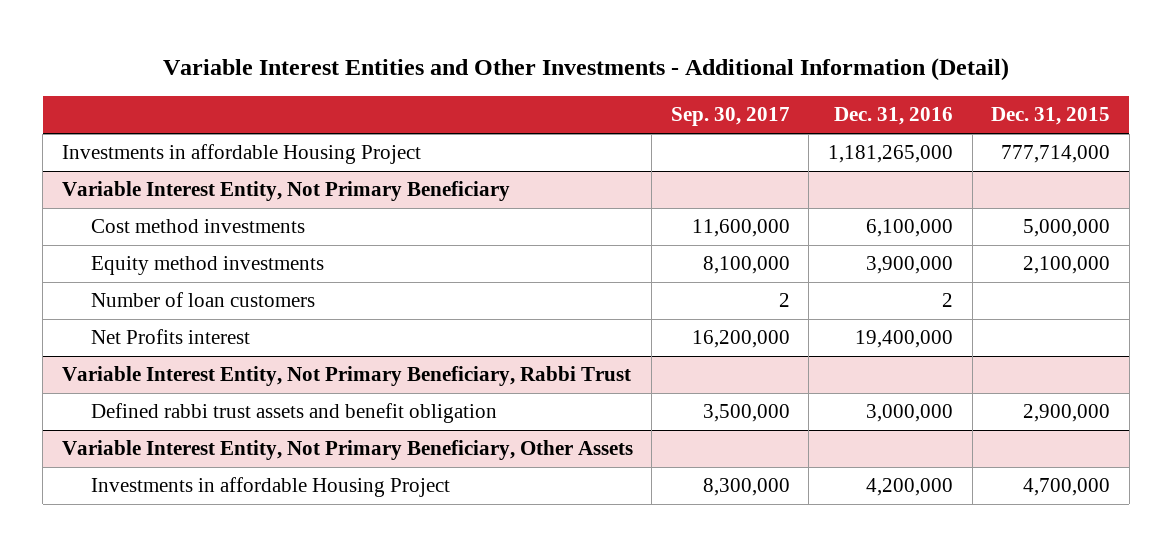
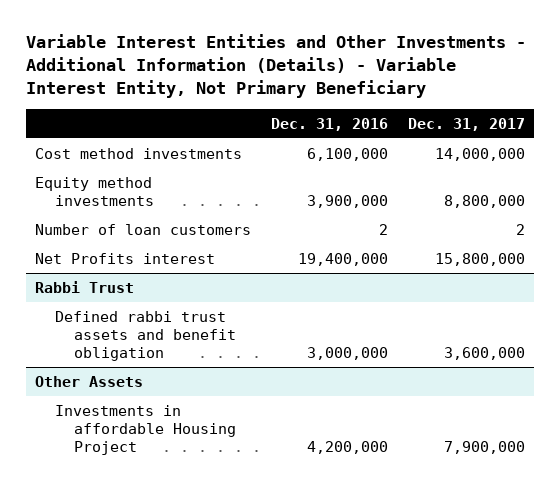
- Variable Interest Entities and Other Investments - Additional Information (Detail)
+ Variable Interest Entities and Other Investments - Additional Information (Details) - Variable Interest Entity, Not Primary Beneficiary
- | Sep. 30, 2017 | Dec. 31, 2016 | Dec. 31, 2015
+ | Dec. 31, 2016 | Dec. 31, 2017
- Investments in affordable Housing Project | | 1,181,265,000 | 777,714,000
- Variable Interest Entity, Not Primary Beneficiary
- Variable Interest Entity, Not Primary Beneficiary, Rabbi Trust
+ Rabbi Trust
- Variable Interest Entity, Not Primary Beneficiary, Other Assets
+ Other Assets

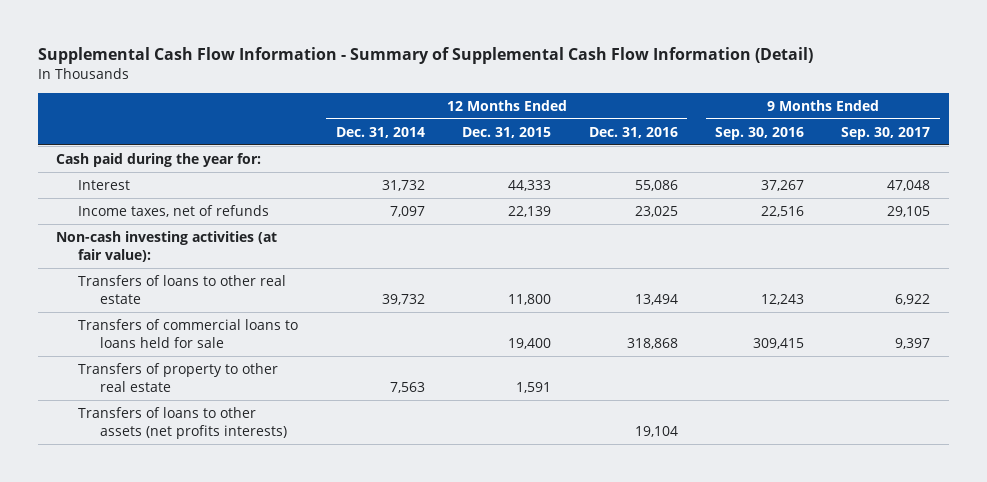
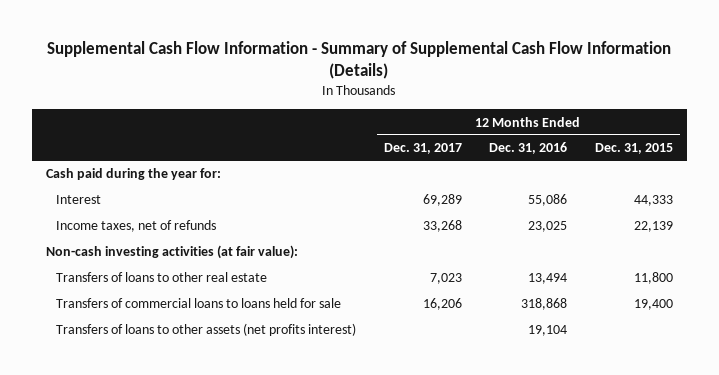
- Supplemental Cash Flow Information - Summary of Supplemental Cash Flow Information (Detail)
+ Supplemental Cash Flow Information - Summary of Supplemental Cash Flow Information (Details)
- | 12 Months Ended Dec. 31, 2014 | 12 Months Ended Dec. 31, 2015 | 12 Months Ended Dec. 31, 2016 | 9 Months Ended Sep. 30, 2016 | 9 Months Ended Sep. 30, 2017
+ | 12 Months Ended Dec. 31, 2017 | 12 Months Ended Dec. 31, 2016 | 12 Months Ended Dec. 31, 2015
- Transfers of property to other real estate | 7,563 | 1,591 | | |
- Transfers of loans to other assets (net profits interests) | | | 19,104 | |
+ Transfers of loans to other assets (net profits interest) | | 19,104 |

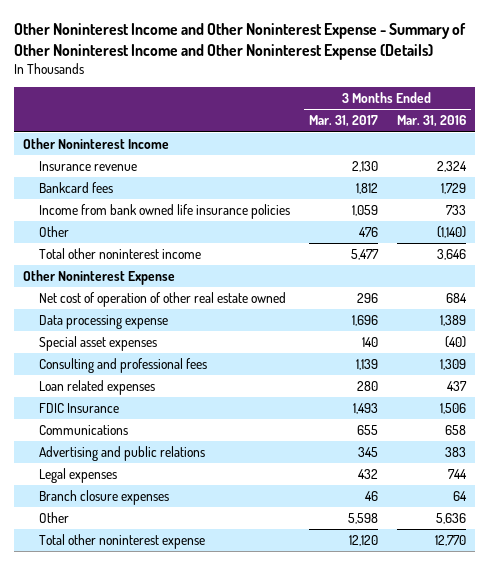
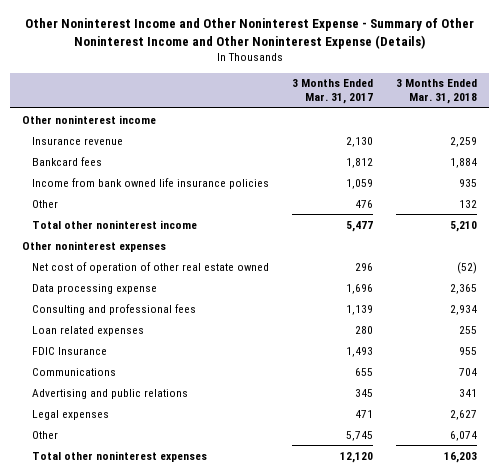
- | 3 Months Ended Mar. 31, 2017 | 3 Months Ended Mar. 31, 2016
+ | 3 Months Ended Mar. 31, 2017 | 3 Months Ended Mar. 31, 2018
- Other Noninterest Income
+ Other noninterest income
- Other Noninterest Expense
+ Other noninterest expenses
- Special asset expenses | 140 | (40)
- Legal expenses | 432 | 744
- Branch closure expenses | 46 | 64
- Other | 5,598 | 5,636
- Total other noninterest expense | 12,120 | 12,770
+ Legal expenses | 471 | 2,627
+ Other | 5,745 | 6,074
+ Total other noninterest expenses | 12,120 | 16,203

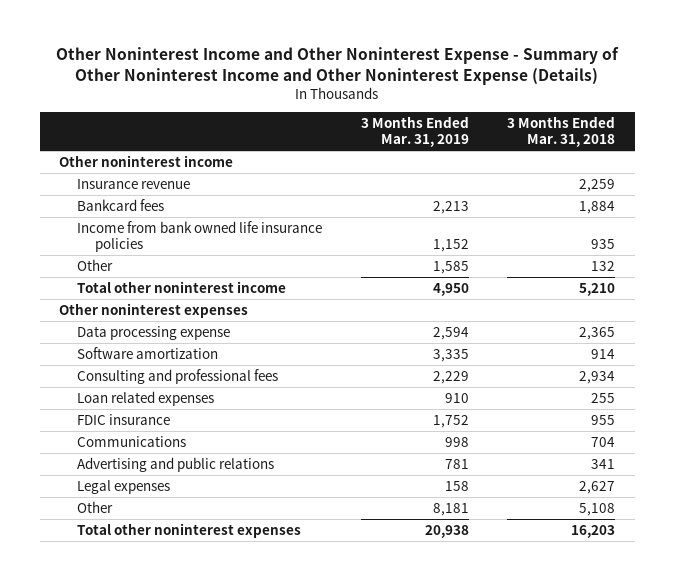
- | 3 Months Ended Mar. 31, 2017 | 3 Months Ended Mar. 31, 2018
+ | 3 Months Ended Mar. 31, 2019 | 3 Months Ended Mar. 31, 2018
- Net cost of operation of other real estate owned | 296 | (52)
+ Software amortization | 3,335 | 914
- FDIC Insurance | 1,493 | 955
+ FDIC insurance | 1,752 | 955
- Other | 5,745 | 6,074
+ Other | 8,181 | 5,108

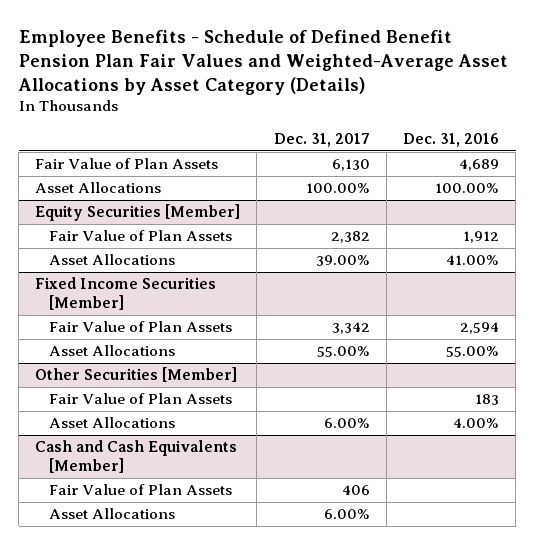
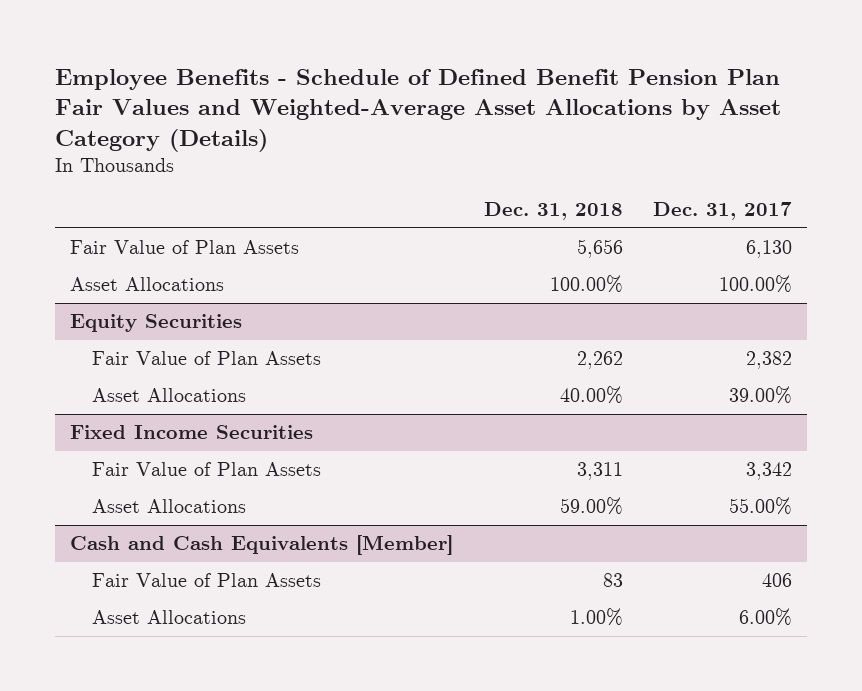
- | Dec. 31, 2017 | Dec. 31, 2016
+ | Dec. 31, 2018 | Dec. 31, 2017
- Equity Securities [Member]
+ Equity Securities
- Fixed Income Securities [Member]
+ Fixed Income Securities
- Other Securities [Member]
- Fair Value of Plan Assets | | 183
- Asset Allocations | 6.00% | 4.00%

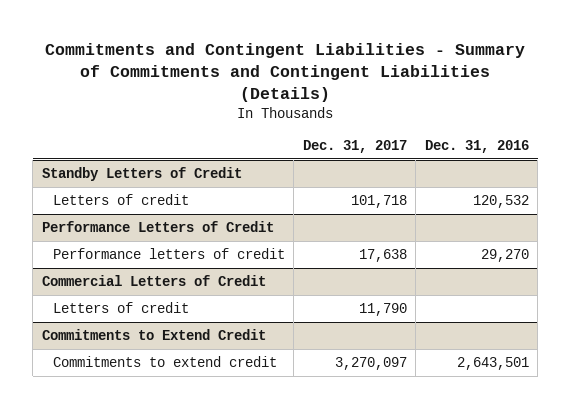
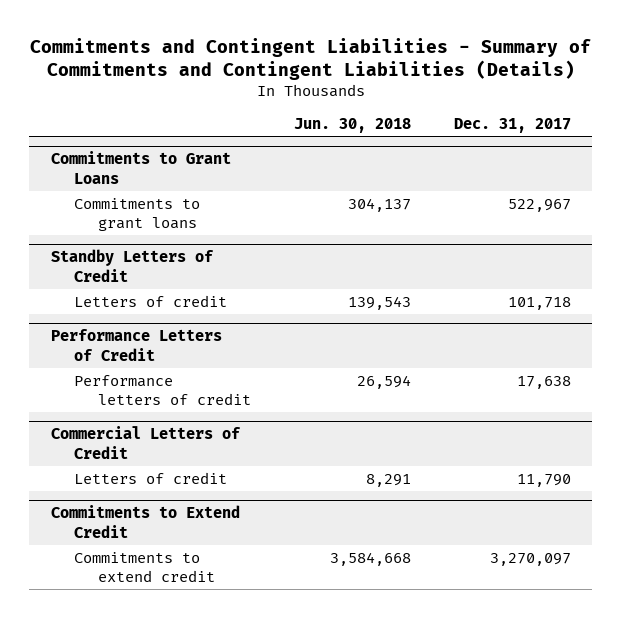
- | Dec. 31, 2017 | Dec. 31, 2016
+ | Jun. 30, 2018 | Dec. 31, 2017
+ Commitments to Grant Loans
+ Commitments to grant loans | 304,137 | 522,967

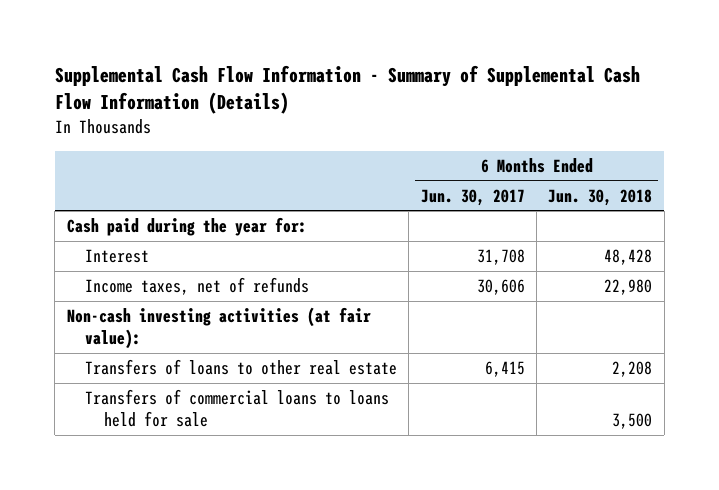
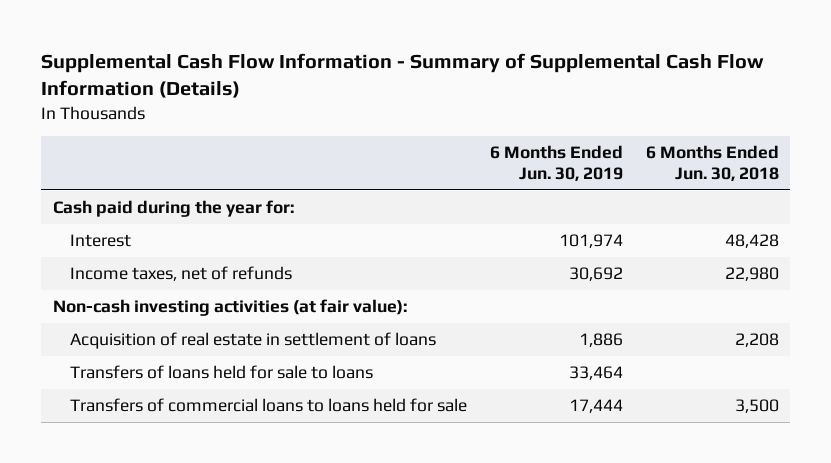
- | 6 Months Ended Jun. 30, 2017 | 6 Months Ended Jun. 30, 2018
+ | 6 Months Ended Jun. 30, 2019 | 6 Months Ended Jun. 30, 2018
- Transfers of loans to other real estate | 6,415 | 2,208
+ Acquisition of real estate in settlement of loans | 1,886 | 2,208
+ Transfers of loans held for sale to loans | 33,464 |

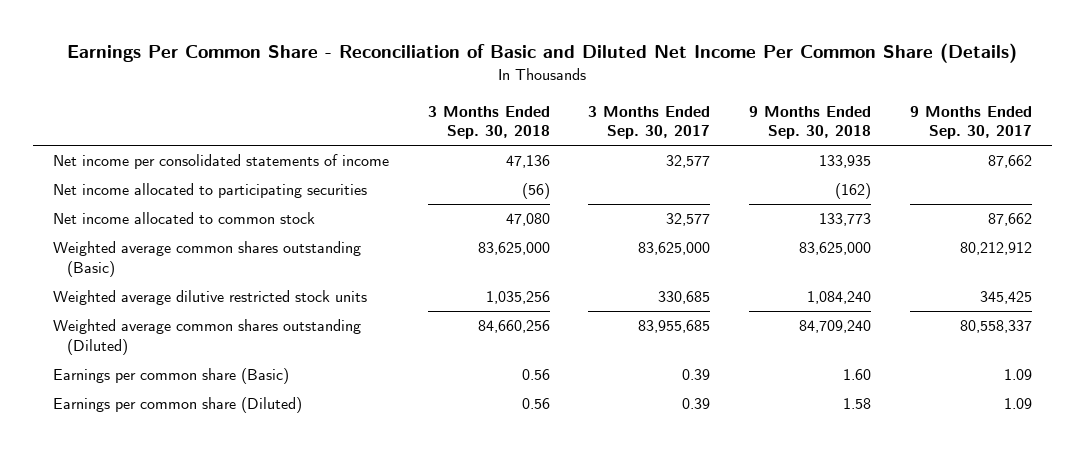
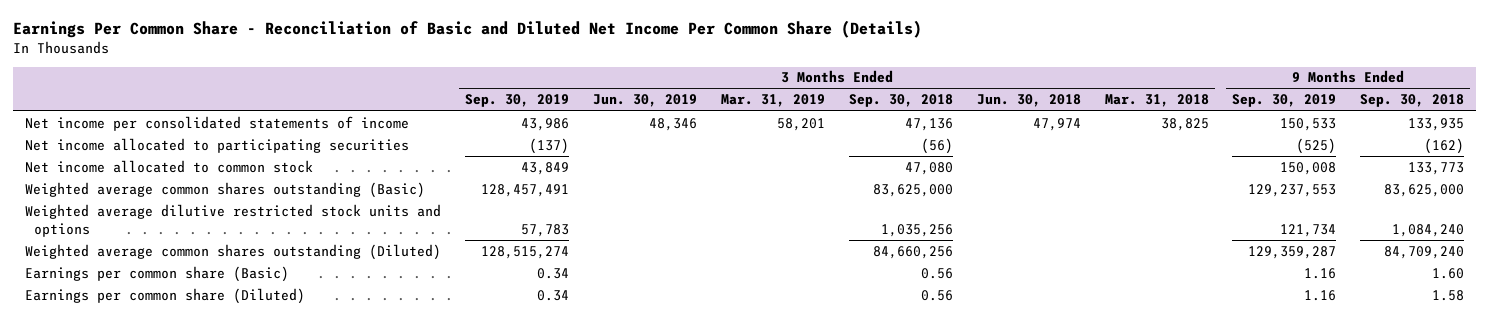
- | 3 Months Ended Sep. 30, 2018 | 3 Months Ended Sep. 30, 2017 | 9 Months Ended Sep. 30, 2018 | 9 Months Ended Sep. 30, 2017
+ | 3 Months Ended Sep. 30, 2019 | 3 Months Ended Jun. 30, 2019 | 3 Months Ended Mar. 31, 2019 | 3 Months Ended Sep. 30, 2018 | 3 Months Ended Jun. 30, 2018 | 3 Months Ended Mar. 31, 2018 | 9 Months Ended Sep. 30, 2019 | 9 Months Ended Sep. 30, 2018
- Weighted average dilutive restricted stock units | 1,035,256 | 330,685 | 1,084,240 | 345,425
+ Weighted average dilutive restricted stock units and options | 57,783 | | | 1,035,256 | | | 121,734 | 1,084,240

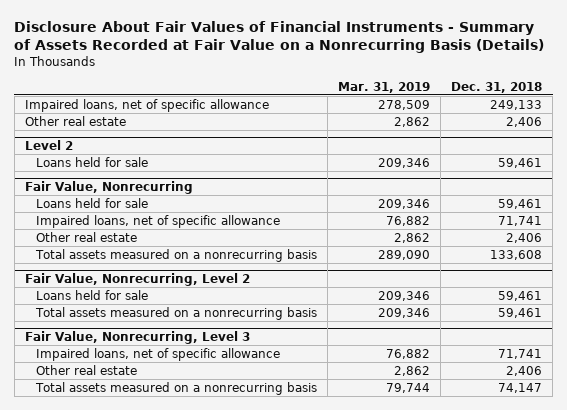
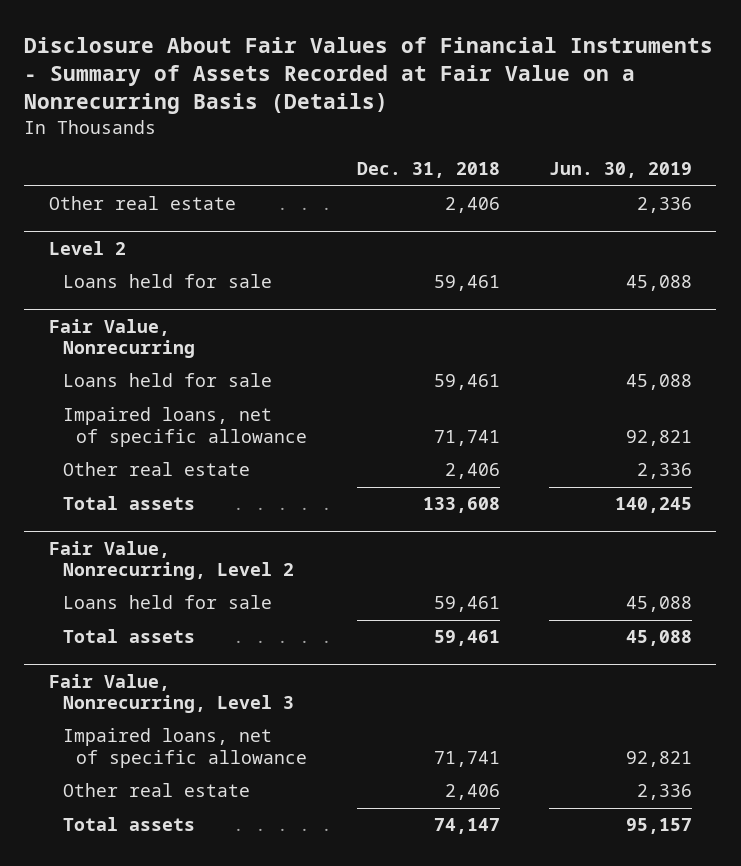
- | Mar. 31, 2019 | Dec. 31, 2018
+ | Dec. 31, 2018 | Jun. 30, 2019
- Impaired loans, net of specific allowance | 278,509 | 249,133
@ Fair Value, Nonrecurring
- Total assets measured on a nonrecurring basis | 289,090 | 133,608
+ Total assets | 133,608 | 140,245
@ Fair Value, Nonrecurring, Level 2
- Total assets measured on a nonrecurring basis | 209,346 | 59,461
+ Total assets | 59,461 | 45,088
@ Fair Value, Nonrecurring, Level 3
- Total assets measured on a nonrecurring basis | 79,744 | 74,147
+ Total assets | 74,147 | 95,157

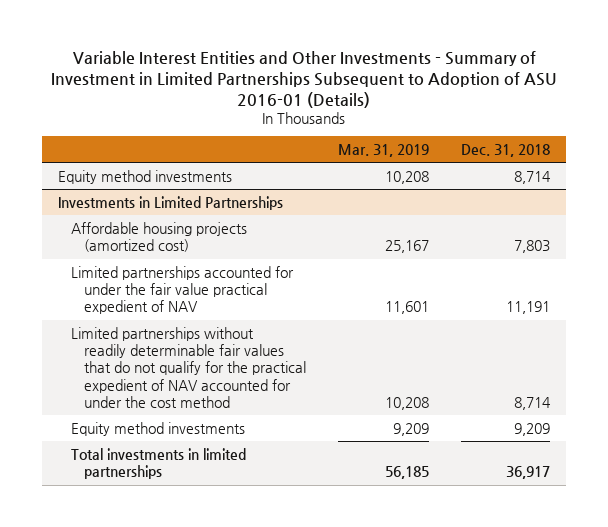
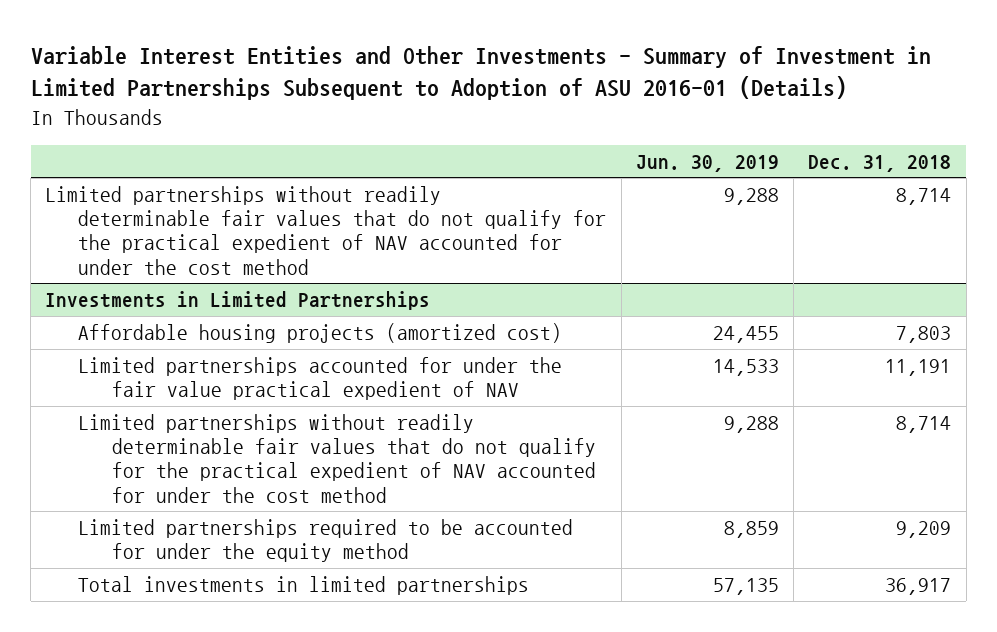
- | Mar. 31, 2019 | Dec. 31, 2018
+ | Jun. 30, 2019 | Dec. 31, 2018
- Equity method investments | 10,208 | 8,714
+ Limited partnerships without readily determinable fair values that do not qualify for the practical expedient of NAV accounted for under the cost method | 9,288 | 8,714
@ Investments in Limited Partnerships
- Equity method investments | 9,209 | 9,209
+ Limited partnerships required to be accounted for under the equity method | 8,859 | 9,209

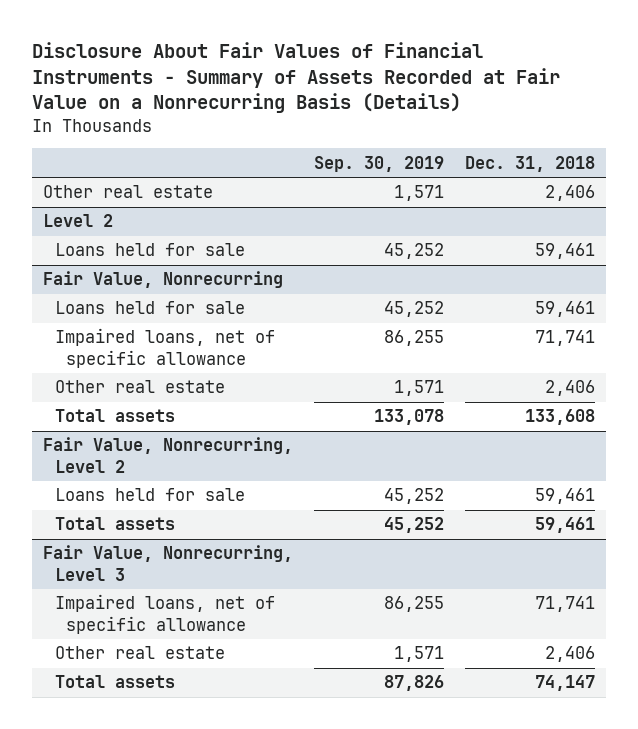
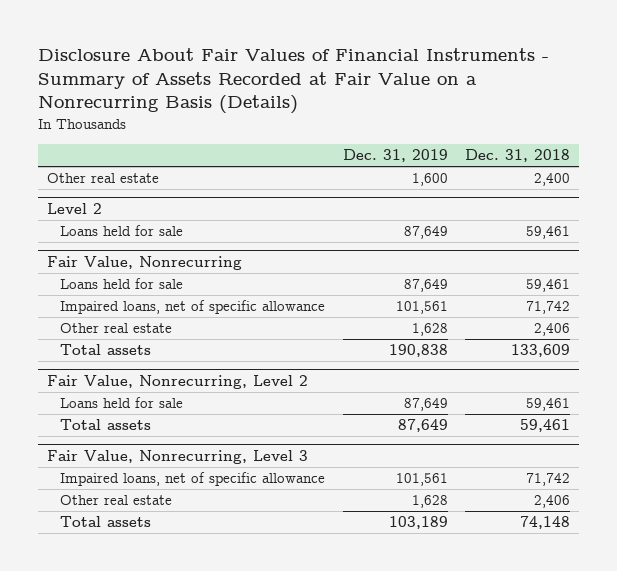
- | Sep. 30, 2019 | Dec. 31, 2018
+ | Dec. 31, 2019 | Dec. 31, 2018
- Other real estate | 1,571 | 2,406
+ Other real estate | 1,600 | 2,400
@ Fair Value, Nonrecurring
- Impaired loans, net of specific allowance | 86,255 | 71,741
+ Impaired loans, net of specific allowance | 101,561 | 71,742
- Total assets | 133,078 | 133,608
+ Total assets | 190,838 | 133,609
@ Fair Value, Nonrecurring, Level 3
- Impaired loans, net of specific allowance | 86,255 | 71,741
+ Impaired loans, net of specific allowance | 101,561 | 71,742
- Total assets | 87,826 | 74,147
+ Total assets | 103,189 | 74,148

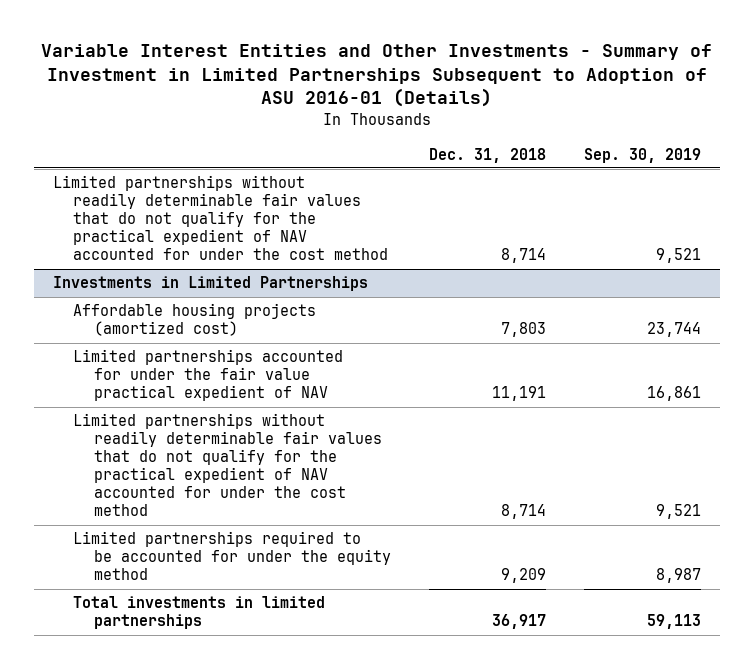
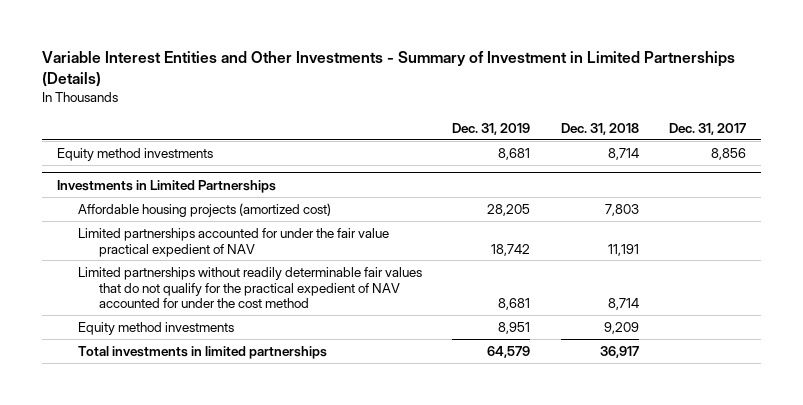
- Variable Interest Entities and Other Investments - Summary of Investment in Limited Partnerships Subsequent to Adoption of ASU 2016-01 (Details)
+ Variable Interest Entities and Other Investments - Summary of Investment in Limited Partnerships (Details)
- | Dec. 31, 2018 | Sep. 30, 2019
+ | Dec. 31, 2019 | Dec. 31, 2018 | Dec. 31, 2017
- Limited partnerships without readily determinable fair values that do not qualify for the practical expedient of NAV accounted for under the cost method | 8,714 | 9,521
+ Equity method investments | 8,681 | 8,714 | 8,856
@ Investments in Limited Partnerships
- Limited partnerships required to be accounted for under the equity method | 9,209 | 8,987
+ Equity method investments | 8,951 | 9,209 |

